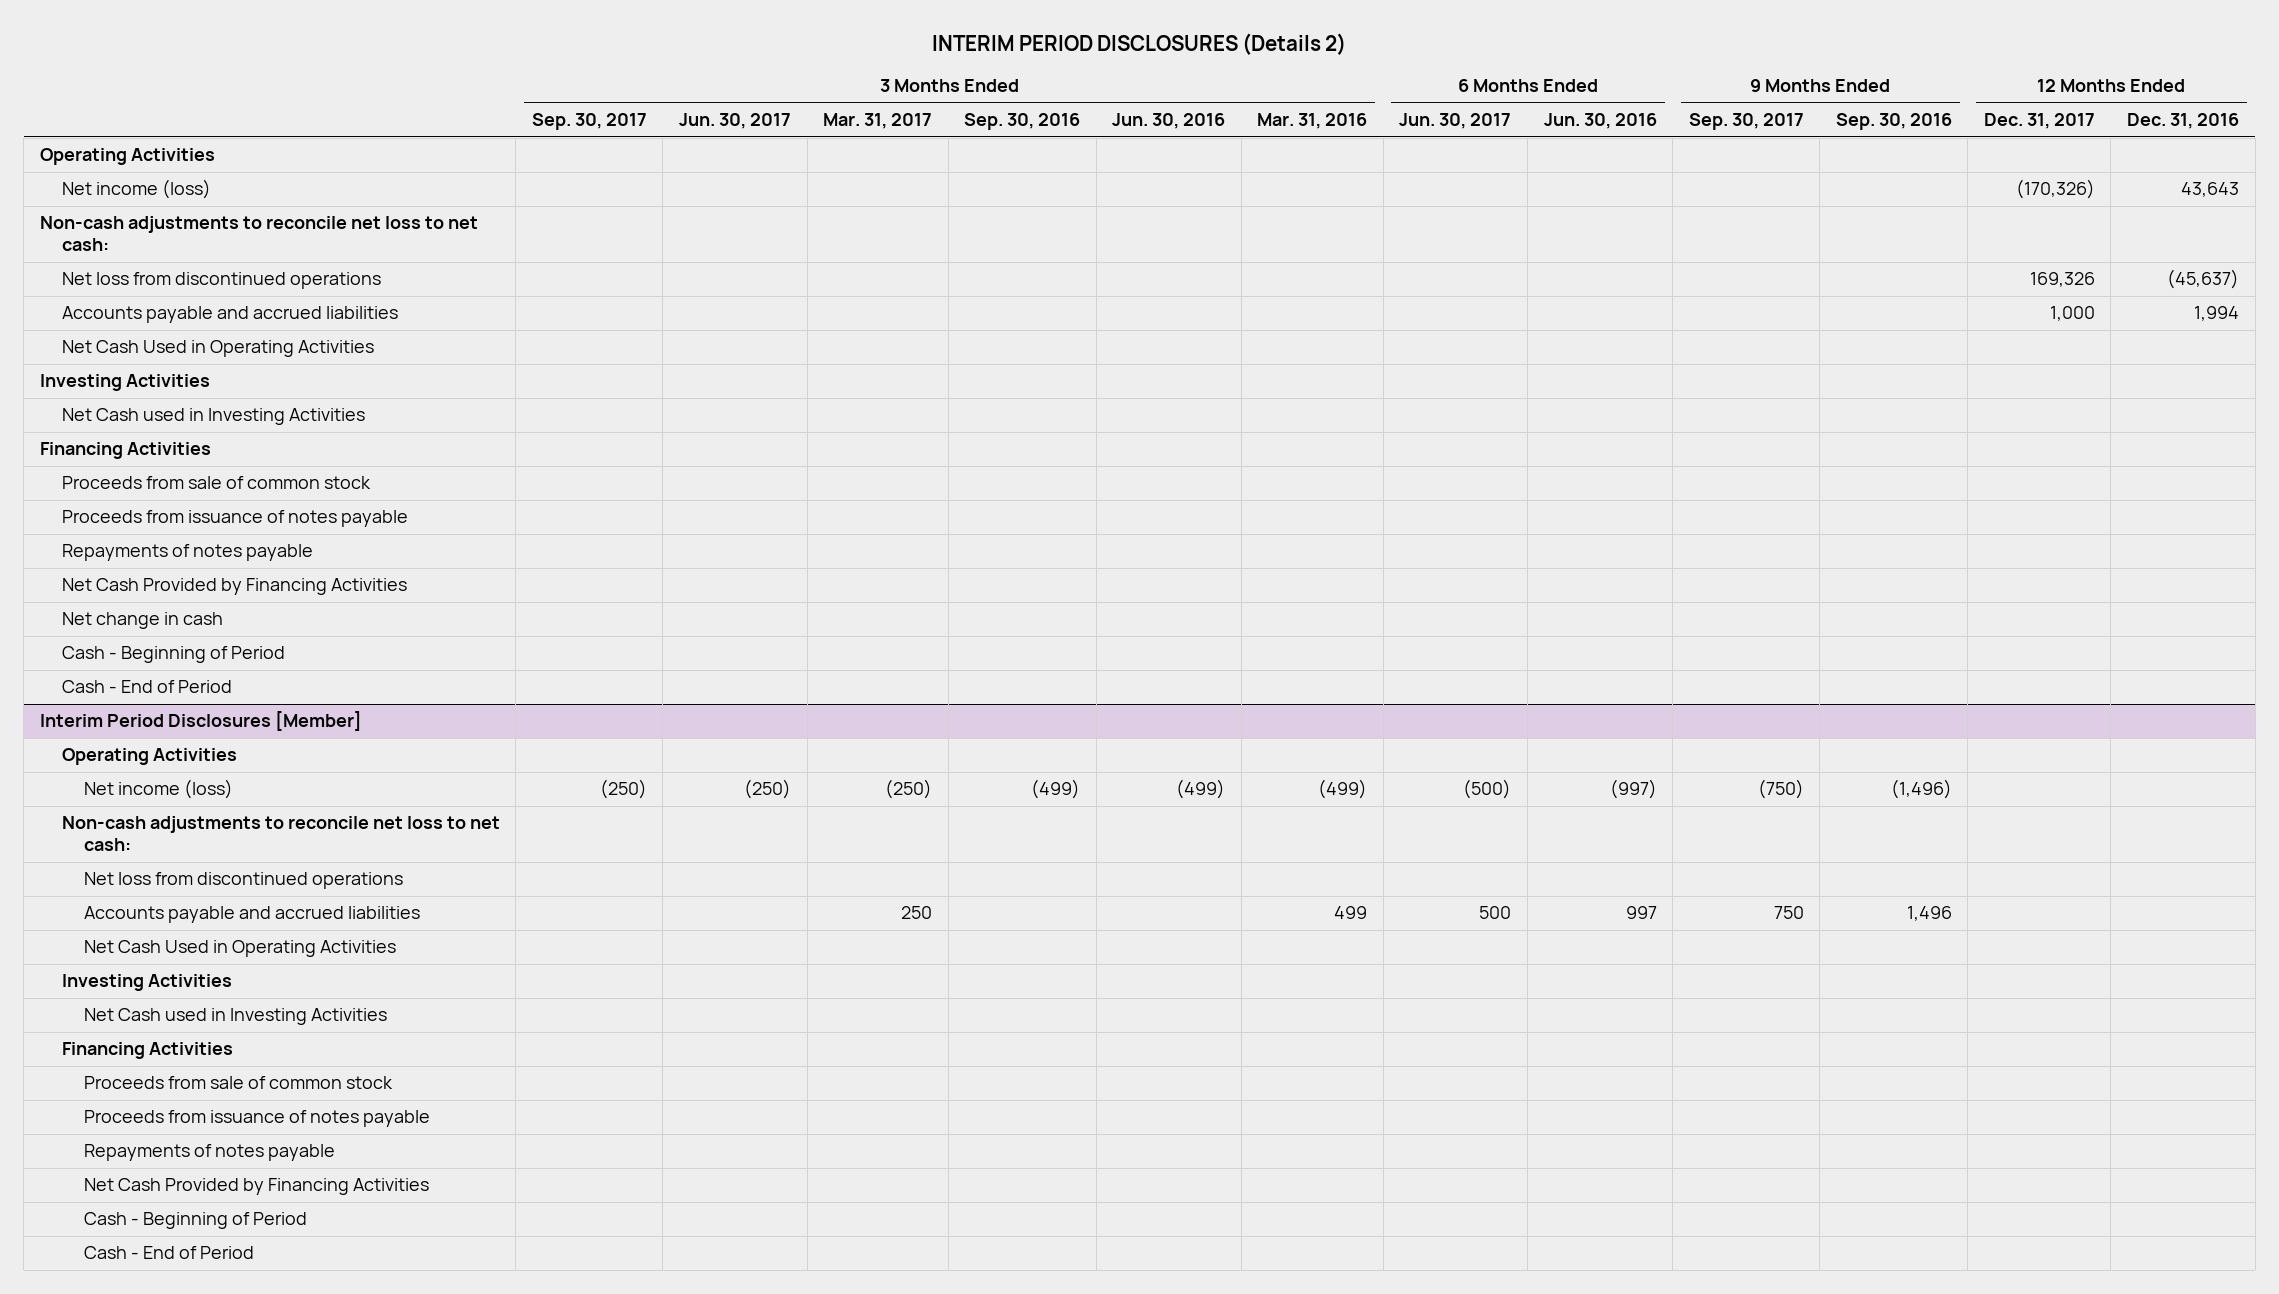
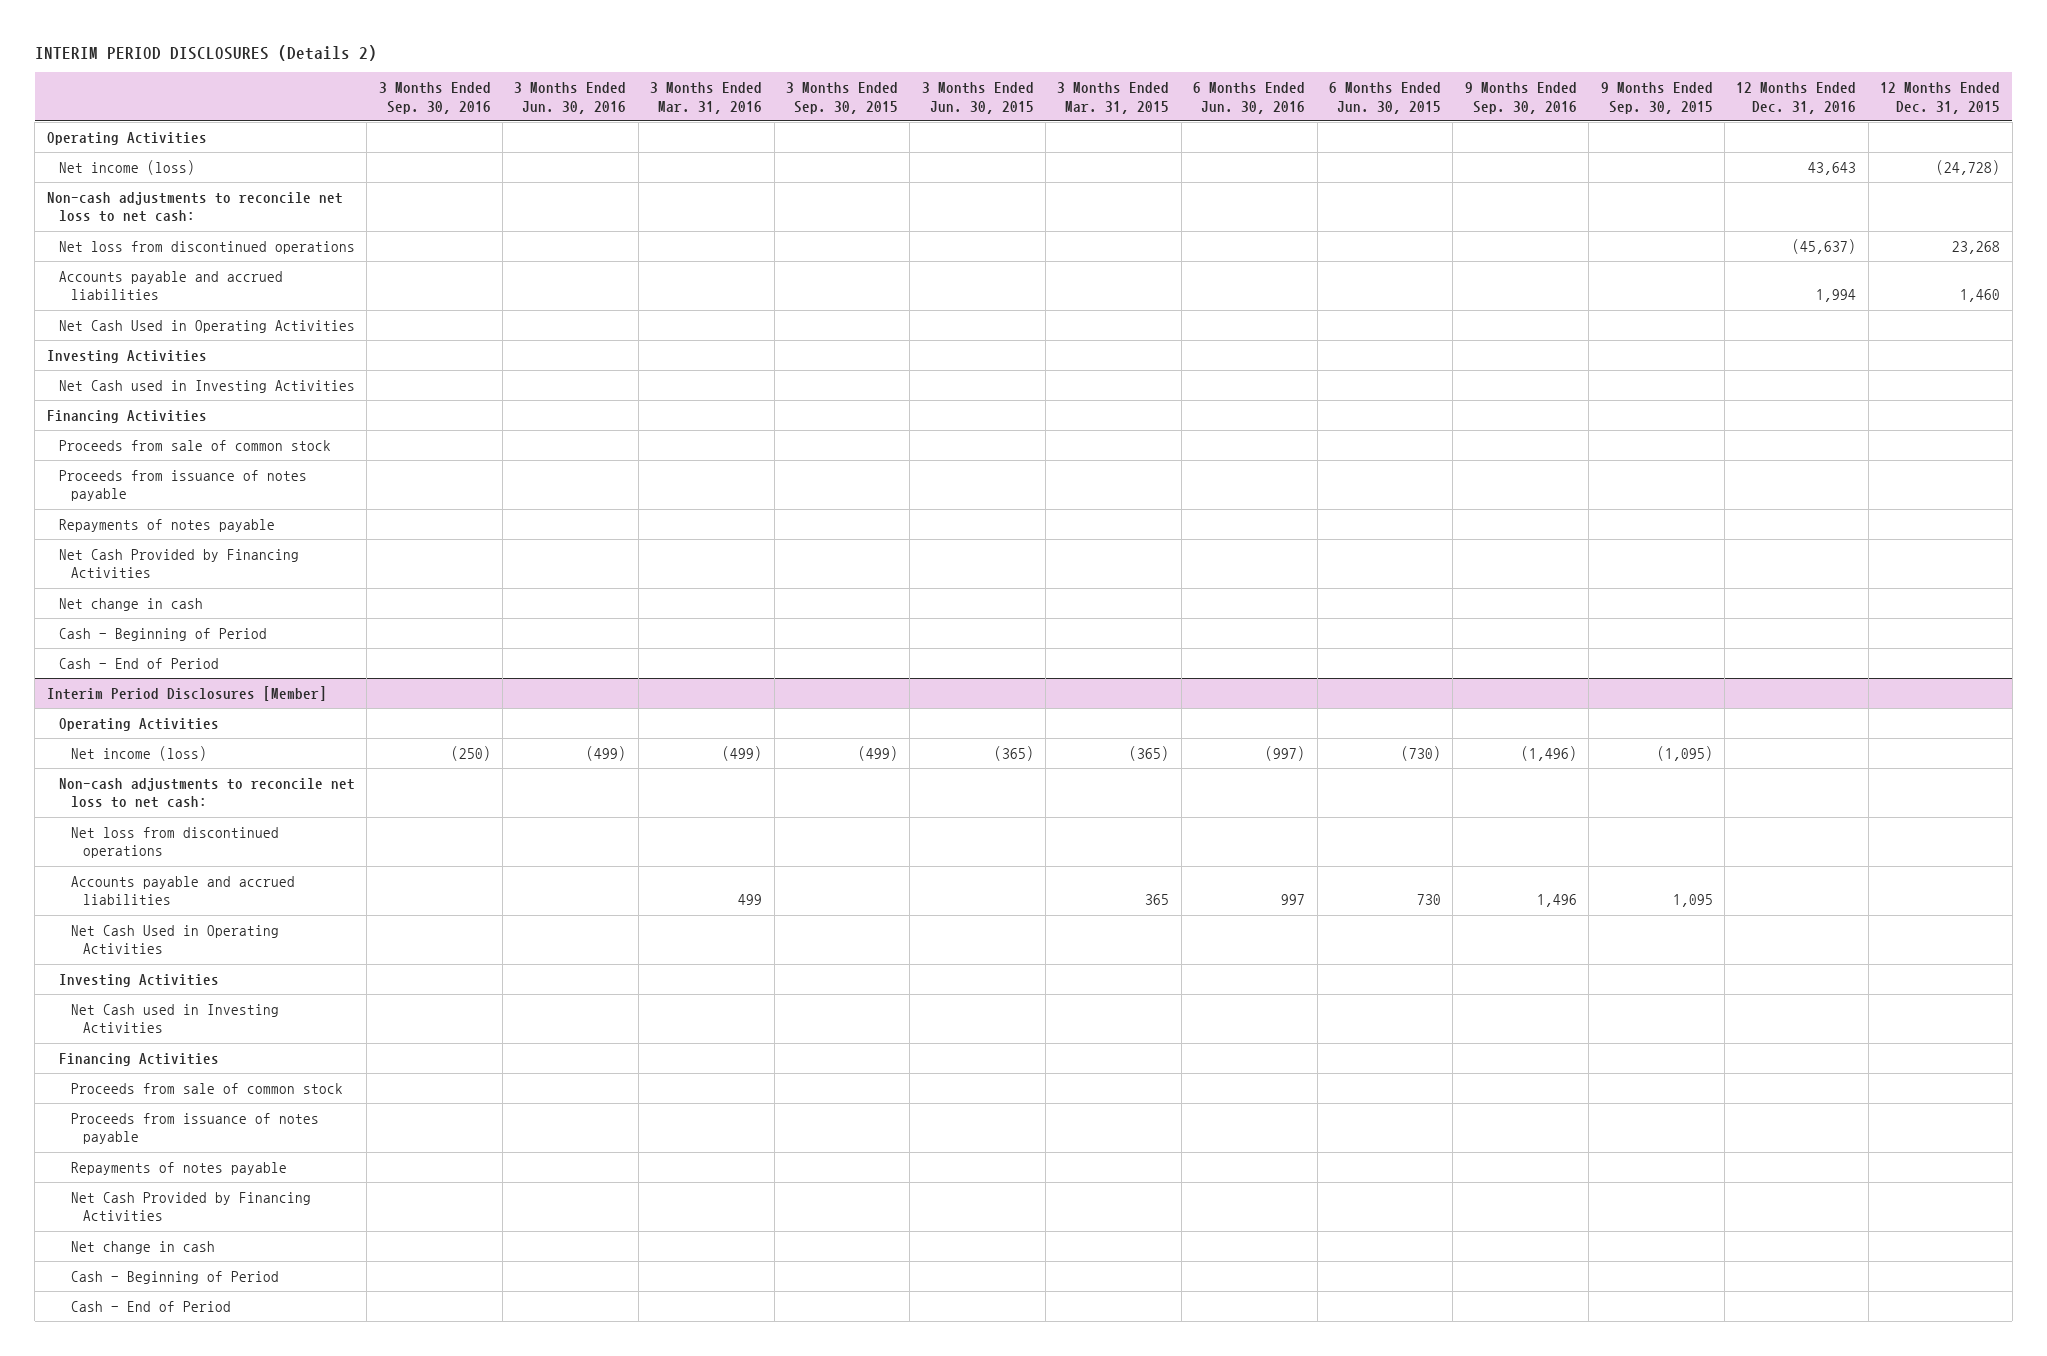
- | 3 Months Ended Sep. 30, 2017 | 3 Months Ended Jun. 30, 2017 | 3 Months Ended Mar. 31, 2017 | 3 Months Ended Sep. 30, 2016 | 3 Months Ended Jun. 30, 2016 | 3 Months Ended Mar. 31, 2016 | 6 Months Ended Jun. 30, 2017 | 6 Months Ended Jun. 30, 2016 | 9 Months Ended Sep. 30, 2017 | 9 Months Ended Sep. 30, 2016 | 12 Months Ended Dec. 31, 2017 | 12 Months Ended Dec. 31, 2016
+ | 3 Months Ended Sep. 30, 2016 | 3 Months Ended Jun. 30, 2016 | 3 Months Ended Mar. 31, 2016 | 3 Months Ended Sep. 30, 2015 | 3 Months Ended Jun. 30, 2015 | 3 Months Ended Mar. 31, 2015 | 6 Months Ended Jun. 30, 2016 | 6 Months Ended Jun. 30, 2015 | 9 Months Ended Sep. 30, 2016 | 9 Months Ended Sep. 30, 2015 | 12 Months Ended Dec. 31, 2016 | 12 Months Ended Dec. 31, 2015
@ Interim Period Disclosures [Member]
- Net income (loss) | (250) | (250) | (250) | (499) | (499) | (499) | (500) | (997) | (750) | (1,496) | |
+ Net income (loss) | (250) | (499) | (499) | (499) | (365) | (365) | (997) | (730) | (1,496) | (1,095) | |
+ Net change in cash

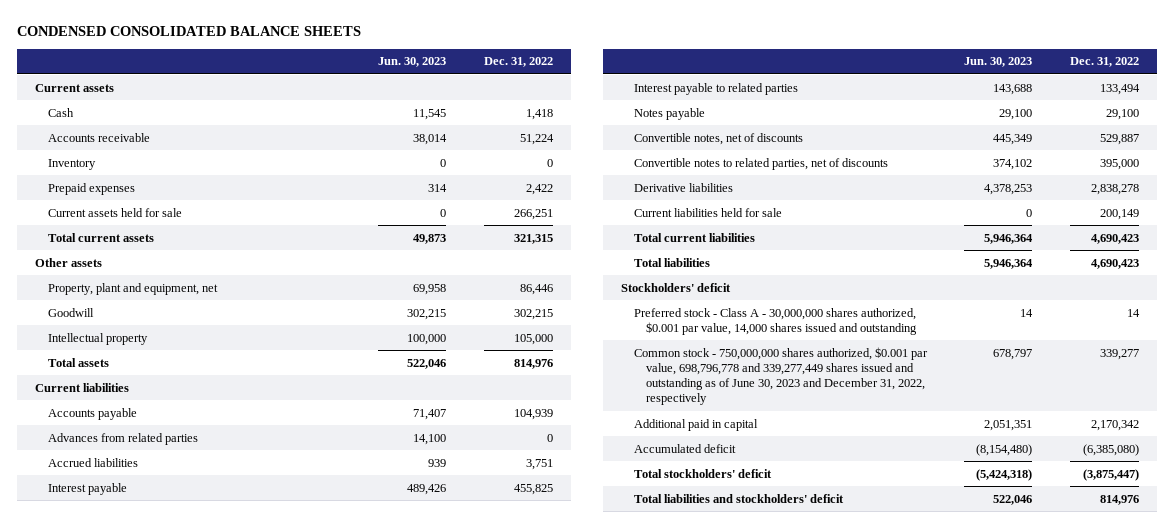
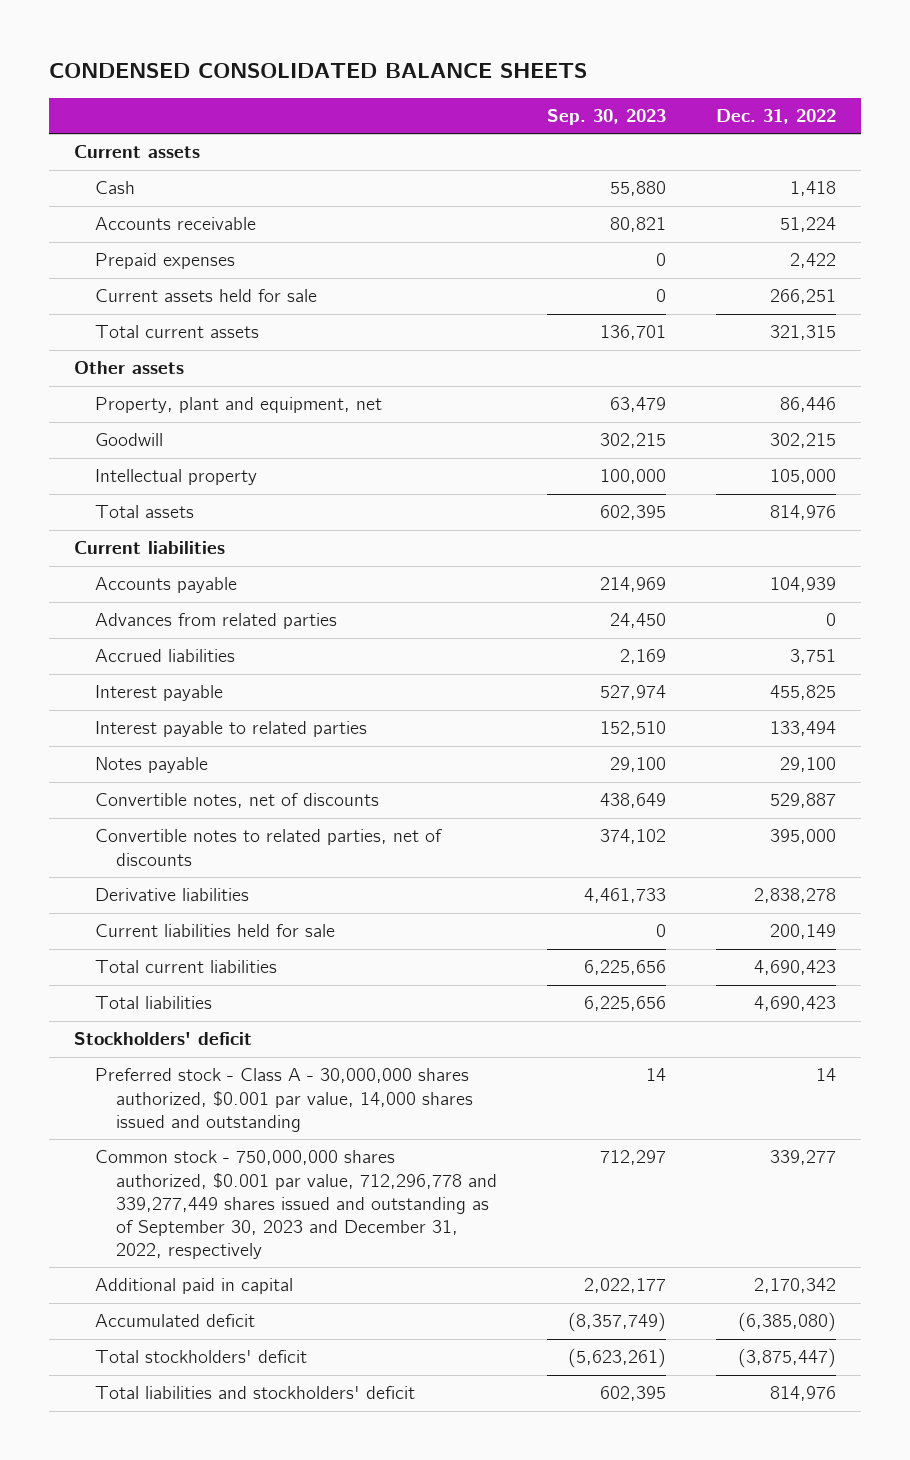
- | Jun. 30, 2023 | Dec. 31, 2022
+ | Sep. 30, 2023 | Dec. 31, 2022
- Inventory | 0 | 0
- Common stock - 750,000,000 shares authorized, $0.001 par value, 698,796,778 and 339,277,449 shares issued and outstanding as of June 30, 2023 and December 31, 2022, respectively | 678,797 | 339,277
+ Common stock - 750,000,000 shares authorized, $0.001 par value, 712,296,778 and 339,277,449 shares issued and outstanding as of September 30, 2023 and December 31, 2022, respectively | 712,297 | 339,277

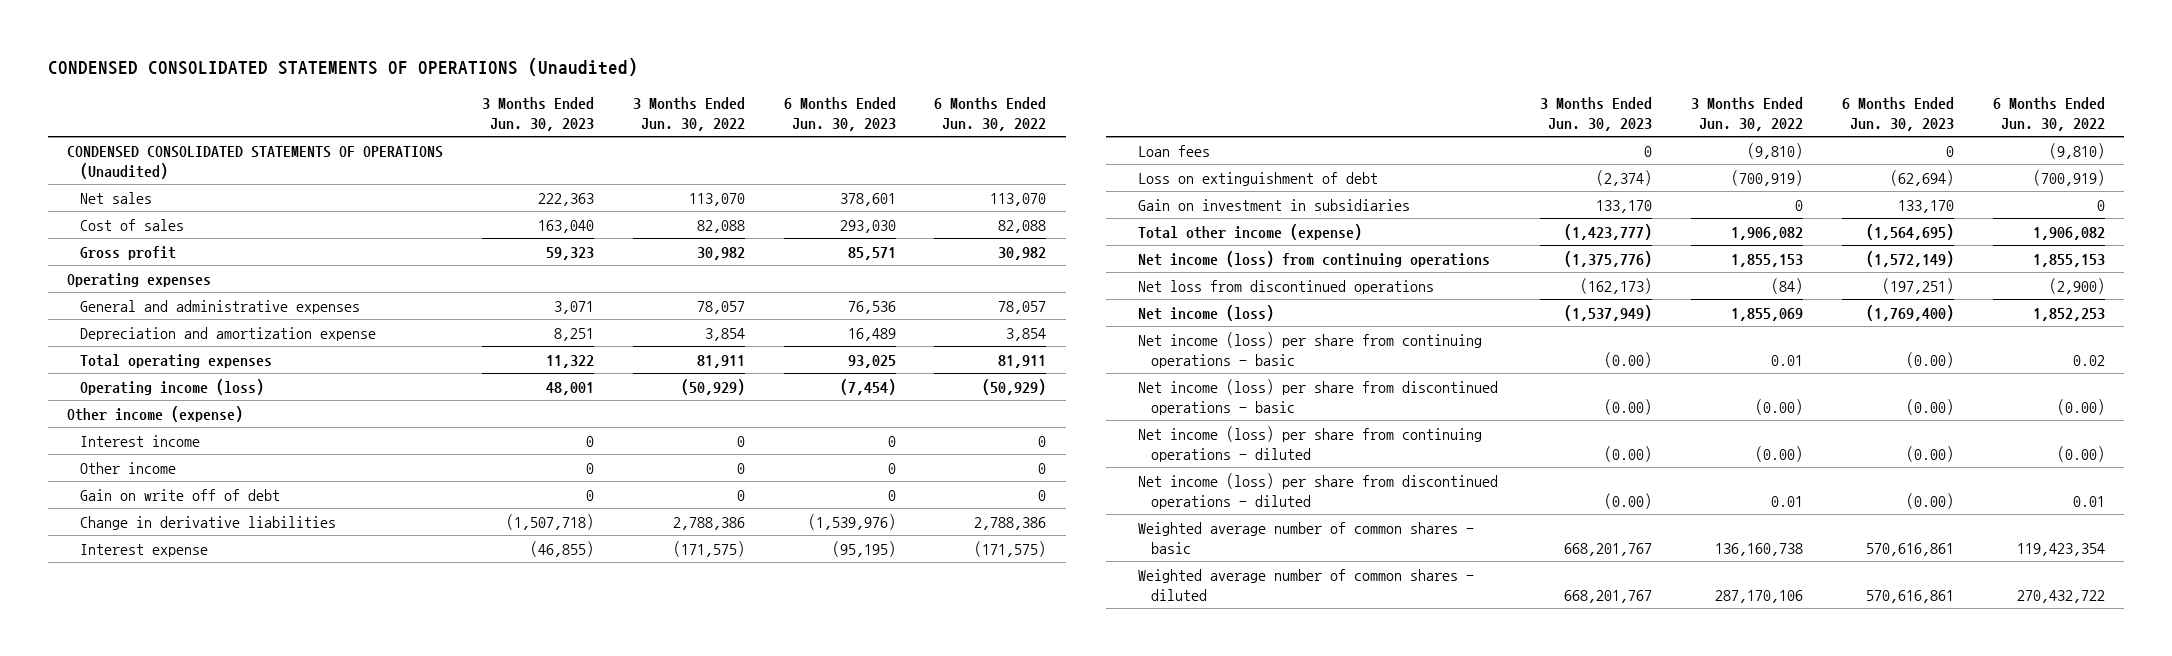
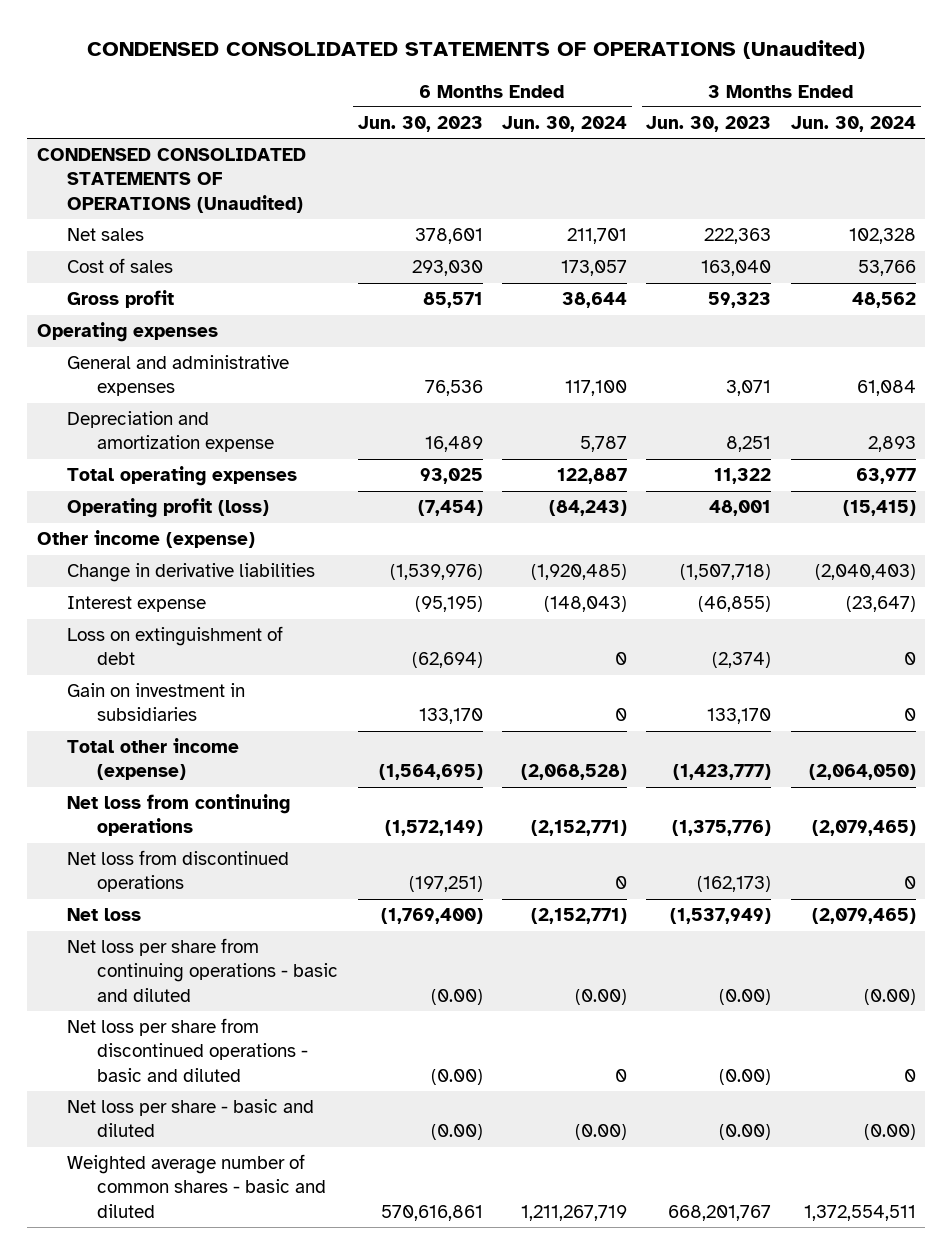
- | 3 Months Ended Jun. 30, 2023 | 3 Months Ended Jun. 30, 2022 | 6 Months Ended Jun. 30, 2023 | 6 Months Ended Jun. 30, 2022
+ | 6 Months Ended Jun. 30, 2023 | 6 Months Ended Jun. 30, 2024 | 3 Months Ended Jun. 30, 2023 | 3 Months Ended Jun. 30, 2024
- Operating income (loss) | 48,001 | (50,929) | (7,454) | (50,929)
+ Operating profit (loss) | (7,454) | (84,243) | 48,001 | (15,415)
- Interest income | 0 | 0 | 0 | 0
- Other income | 0 | 0 | 0 | 0
- Gain on write off of debt | 0 | 0 | 0 | 0
- Loan fees | 0 | (9,810) | 0 | (9,810)
- Net income (loss) from continuing operations | (1,375,776) | 1,855,153 | (1,572,149) | 1,855,153
+ Net loss from continuing operations | (1,572,149) | (2,152,771) | (1,375,776) | (2,079,465)
- Net income (loss) | (1,537,949) | 1,855,069 | (1,769,400) | 1,852,253
- Net income (loss) per share from continuing operations - basic | (0.00) | 0.01 | (0.00) | 0.02
- Net income (loss) per share from discontinued operations - basic | (0.00) | (0.00) | (0.00) | (0.00)
- Net income (loss) per share from continuing operations - diluted | (0.00) | (0.00) | (0.00) | (0.00)
- Net income (loss) per share from discontinued operations - diluted | (0.00) | 0.01 | (0.00) | 0.01
- Weighted average number of common shares - basic | 668,201,767 | 136,160,738 | 570,616,861 | 119,423,354
- Weighted average number of common shares - diluted | 668,201,767 | 287,170,106 | 570,616,861 | 270,432,722
+ Net loss | (1,769,400) | (2,152,771) | (1,537,949) | (2,079,465)
+ Net loss per share from continuing operations - basic and diluted | (0.00) | (0.00) | (0.00) | (0.00)
+ Net loss per share from discontinued operations - basic and diluted | (0.00) | 0 | (0.00) | 0
+ Net loss per share - basic and diluted | (0.00) | (0.00) | (0.00) | (0.00)
+ Weighted average number of common shares - basic and diluted | 570,616,861 | 1,211,267,719 | 668,201,767 | 1,372,554,511

